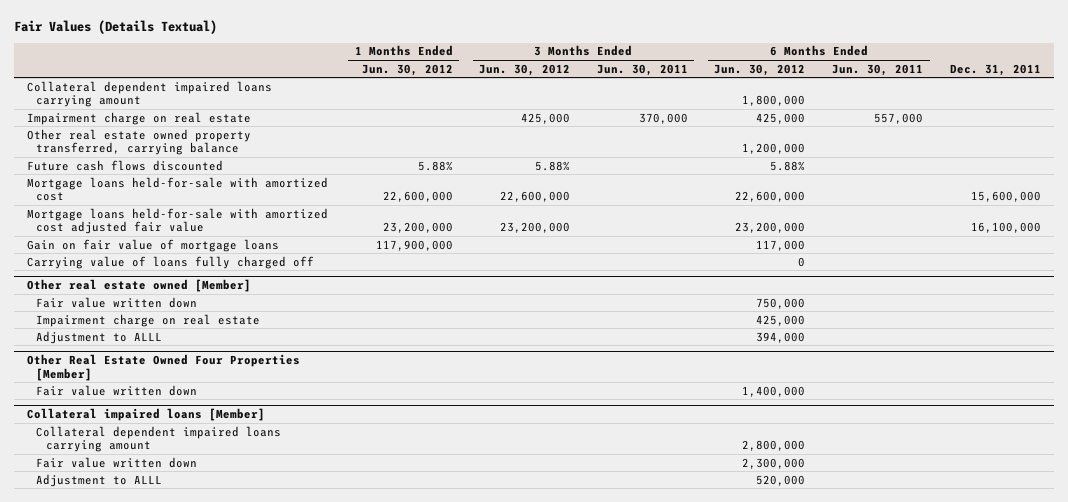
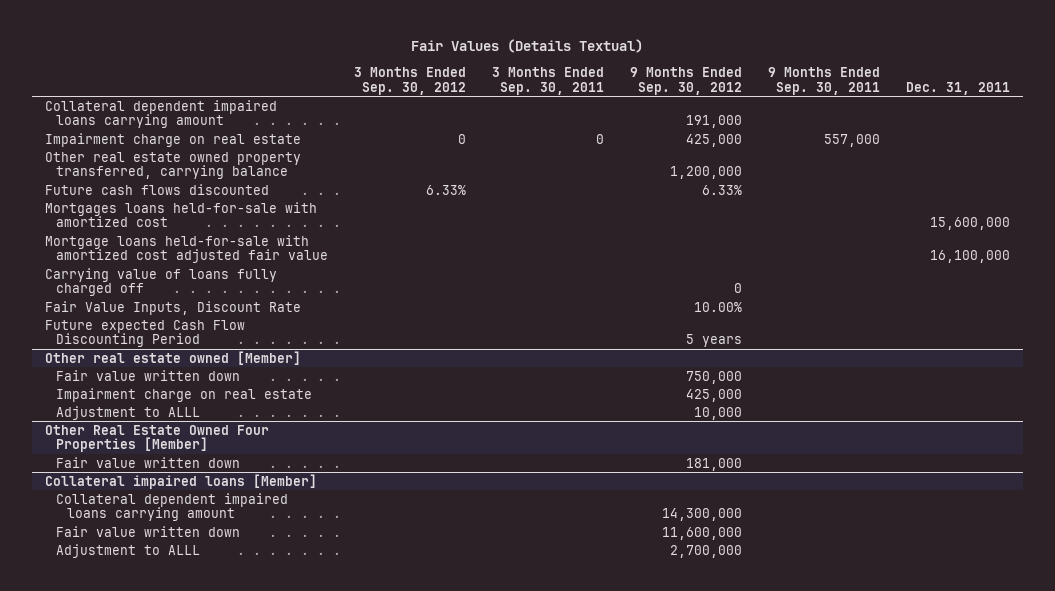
- | 1 Months Ended Jun. 30, 2012 | 3 Months Ended Jun. 30, 2012 | 3 Months Ended Jun. 30, 2011 | 6 Months Ended Jun. 30, 2012 | 6 Months Ended Jun. 30, 2011 | Dec. 31, 2011
+ | 3 Months Ended Sep. 30, 2012 | 3 Months Ended Sep. 30, 2011 | 9 Months Ended Sep. 30, 2012 | 9 Months Ended Sep. 30, 2011 | Dec. 31, 2011
- Mortgage loans held-for-sale with amortized cost | 22,600,000 | 22,600,000 | | 22,600,000 | | 15,600,000
+ Mortgages loans held-for-sale with amortized cost | | | | | 15,600,000
- Gain on fair value of mortgage loans | 117,900,000 | | | 117,000 | |
+ Fair Value Inputs, Discount Rate | | | 10.00% | |
+ Future expected Cash Flow Discounting Period | | | 5 years | |

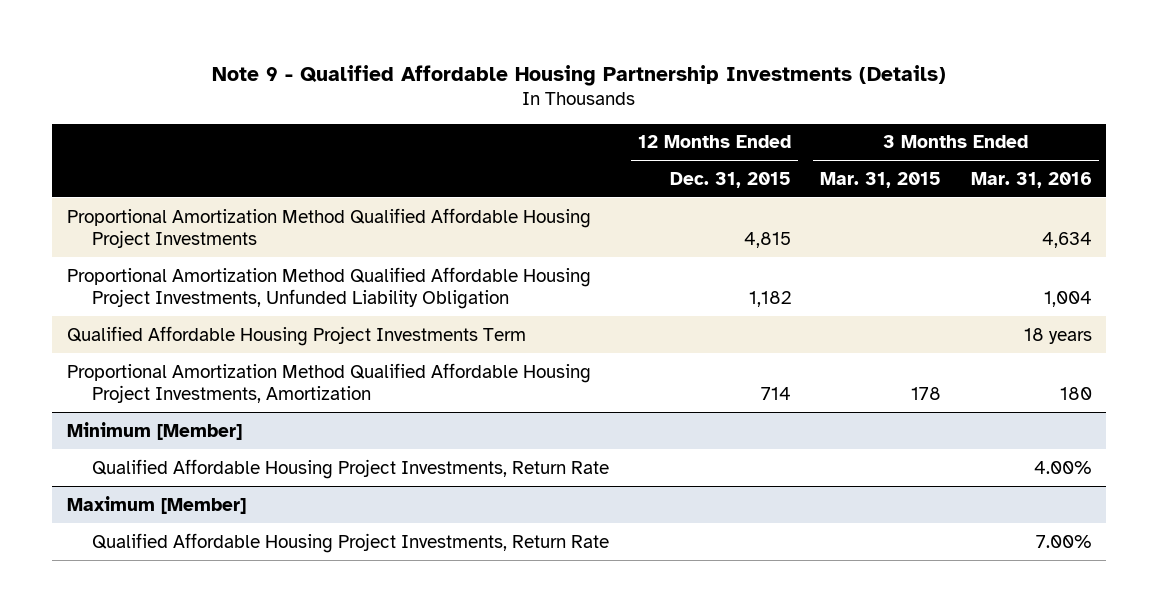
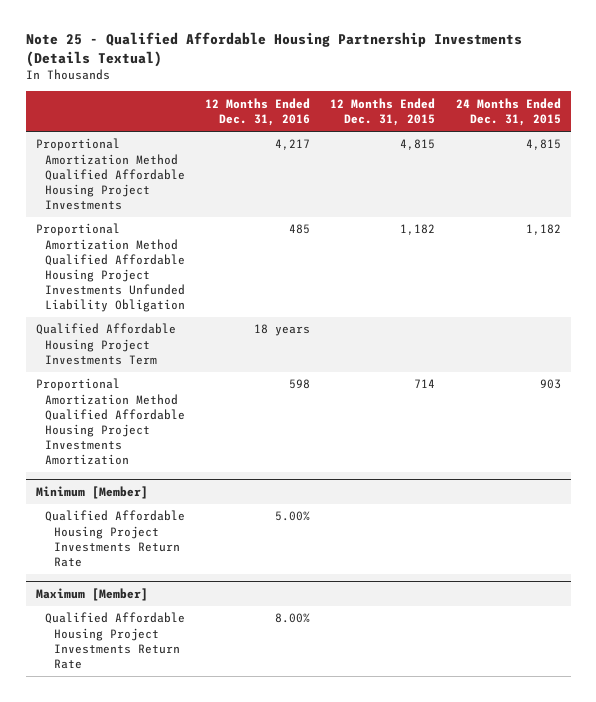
- Note 9 - Qualified Affordable Housing Partnership Investments (Details)
+ Note 25 - Qualified Affordable Housing Partnership Investments (Details Textual)
- | 12 Months Ended Dec. 31, 2015 | 3 Months Ended Mar. 31, 2015 | 3 Months Ended Mar. 31, 2016
+ | 12 Months Ended Dec. 31, 2016 | 12 Months Ended Dec. 31, 2015 | 24 Months Ended Dec. 31, 2015
- Proportional Amortization Method Qualified Affordable Housing Project Investments, Unfunded Liability Obligation | 1,182 | | 1,004
+ Proportional Amortization Method Qualified Affordable Housing Project Investments Unfunded Liability Obligation | 485 | 1,182 | 1,182
- Proportional Amortization Method Qualified Affordable Housing Project Investments, Amortization | 714 | 178 | 180
+ Proportional Amortization Method Qualified Affordable Housing Project Investments Amortization | 598 | 714 | 903
@ Minimum [Member]
- Qualified Affordable Housing Project Investments, Return Rate | | | 4.00%
+ Qualified Affordable Housing Project Investments Return Rate | 5.00% | |
@ Maximum [Member]
- Qualified Affordable Housing Project Investments, Return Rate | | | 7.00%
+ Qualified Affordable Housing Project Investments Return Rate | 8.00% | |

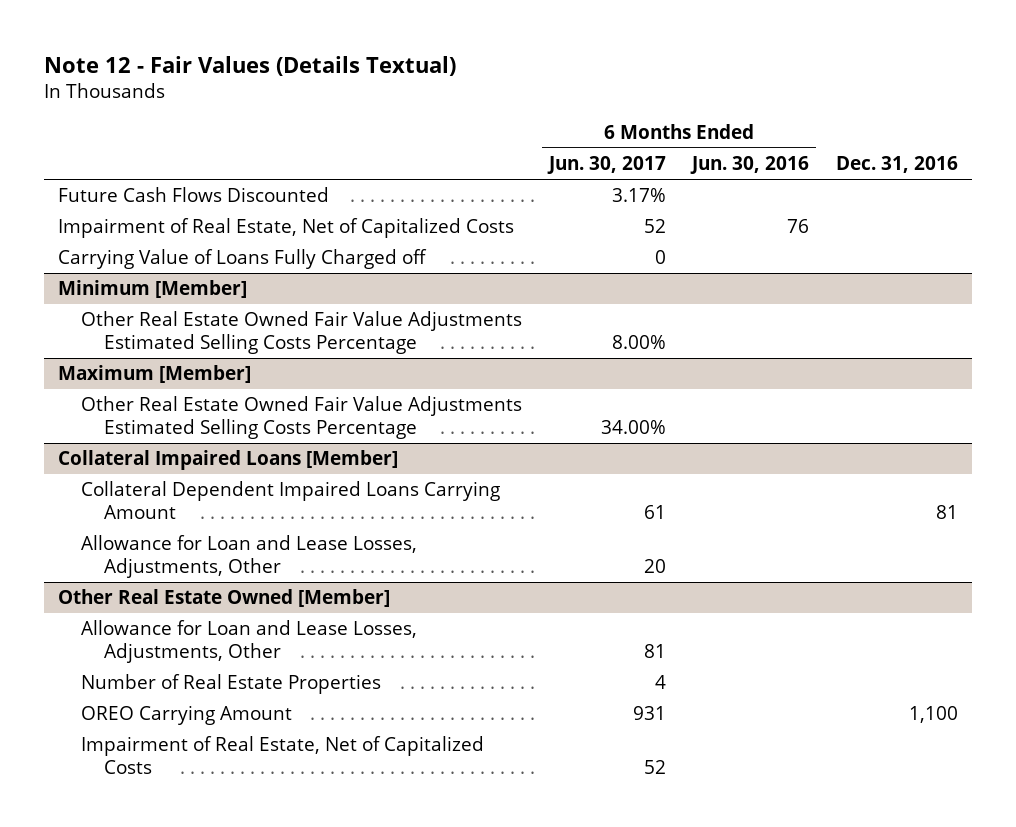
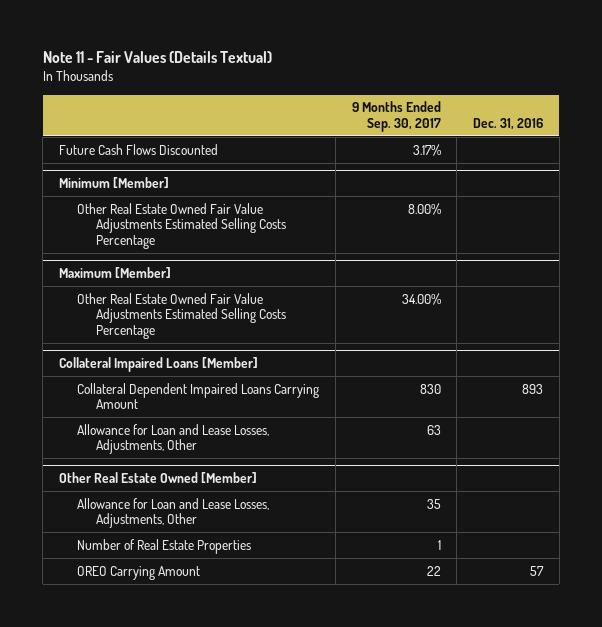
- Note 12 - Fair Values (Details Textual)
+ Note 11 - Fair Values (Details Textual)
- | 6 Months Ended Jun. 30, 2017 | 6 Months Ended Jun. 30, 2016 | Dec. 31, 2016
+ | 9 Months Ended Sep. 30, 2017 | Dec. 31, 2016
- Impairment of Real Estate, Net of Capitalized Costs | 52 | 76 |
- Carrying Value of Loans Fully Charged off | 0 | |
@ Collateral Impaired Loans [Member]
- Collateral Dependent Impaired Loans Carrying Amount | 61 | | 81
+ Collateral Dependent Impaired Loans Carrying Amount | 830 | 893
@ Other Real Estate Owned [Member]
- OREO Carrying Amount | 931 | | 1,100
- Impairment of Real Estate, Net of Capitalized Costs | 52 | |
+ OREO Carrying Amount | 22 | 57

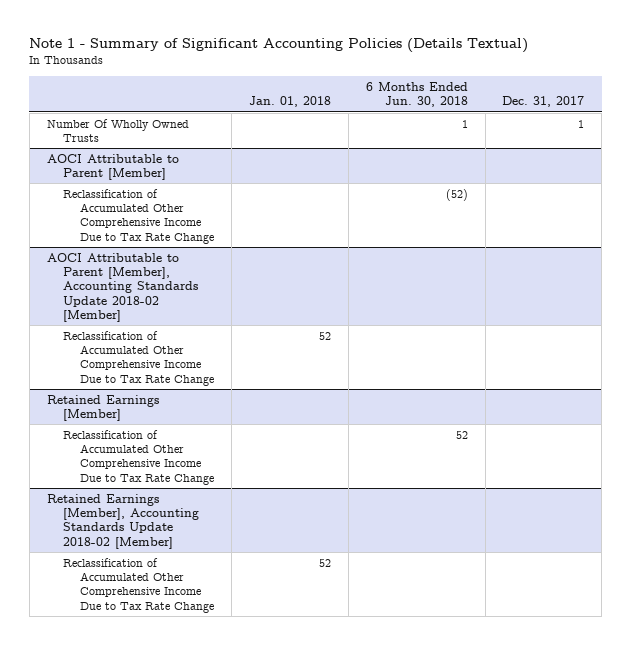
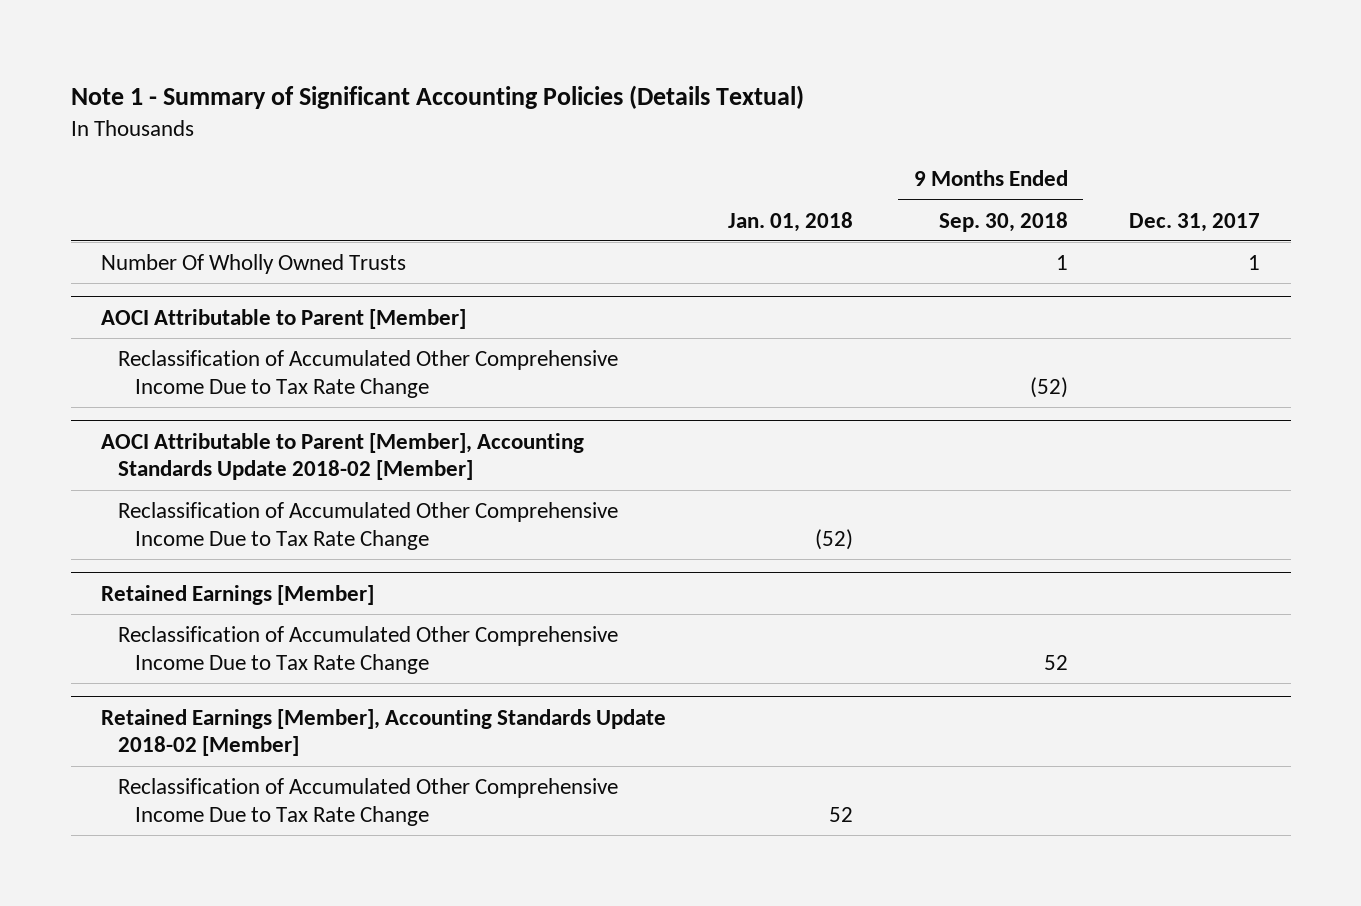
- | Jan. 01, 2018 | 6 Months Ended Jun. 30, 2018 | Dec. 31, 2017
+ | Jan. 01, 2018 | 9 Months Ended Sep. 30, 2018 | Dec. 31, 2017
@ AOCI Attributable to Parent [Member], Accounting Standards Update 2018-02 [Member]
- Reclassification of Accumulated Other Comprehensive Income Due to Tax Rate Change | 52 | |
+ Reclassification of Accumulated Other Comprehensive Income Due to Tax Rate Change | (52) | |

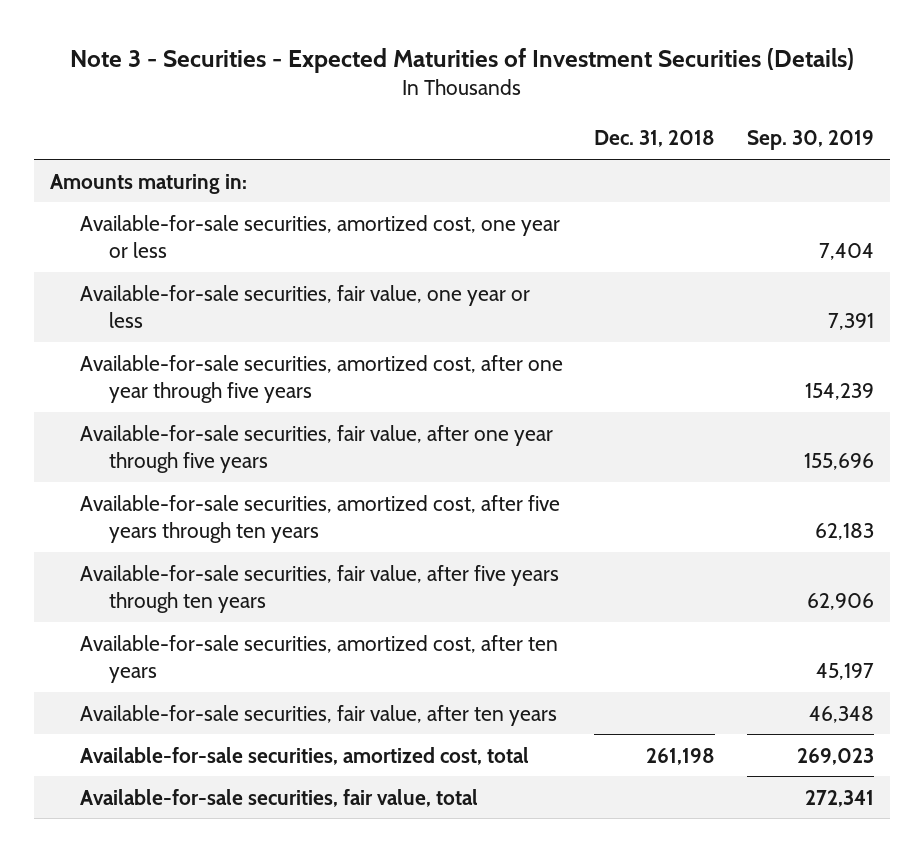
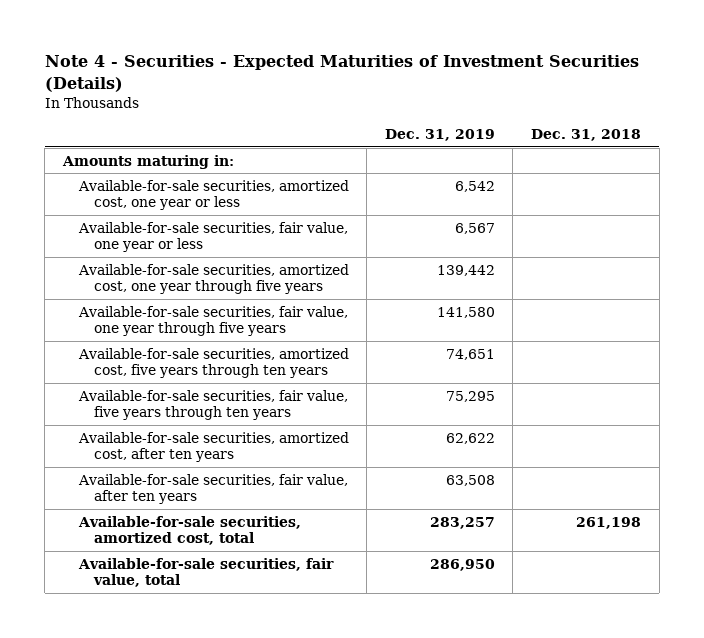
- Note 3 - Securities - Expected Maturities of Investment Securities (Details)
+ Note 4 - Securities - Expected Maturities of Investment Securities (Details)
- | Dec. 31, 2018 | Sep. 30, 2019
+ | Dec. 31, 2019 | Dec. 31, 2018
- Available-for-sale securities, amortized cost, after one year through five years | | 154,239
- Available-for-sale securities, fair value, after one year through five years | | 155,696
- Available-for-sale securities, amortized cost, after five years through ten years | | 62,183
- Available-for-sale securities, fair value, after five years through ten years | | 62,906
+ Available-for-sale securities, amortized cost, one year through five years | 139,442 |
+ Available-for-sale securities, fair value, one year through five years | 141,580 |
+ Available-for-sale securities, amortized cost, five years through ten years | 74,651 |
+ Available-for-sale securities, fair value, five years through ten years | 75,295 |

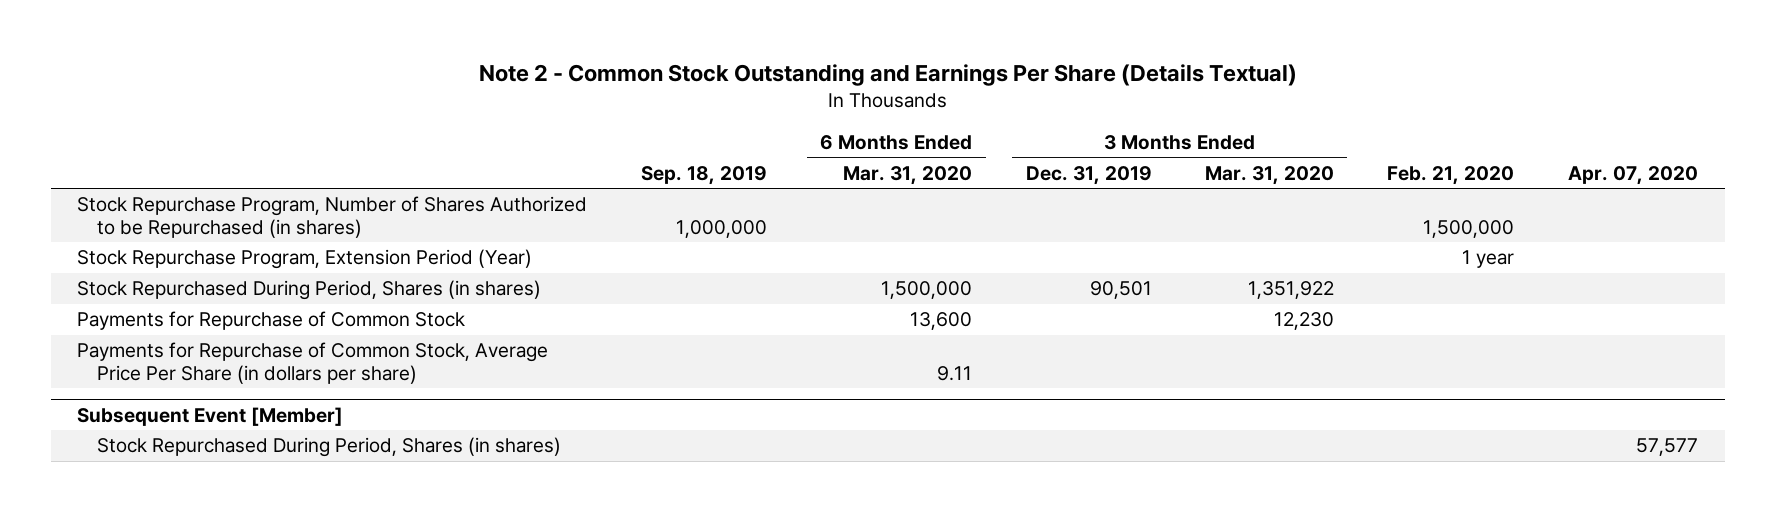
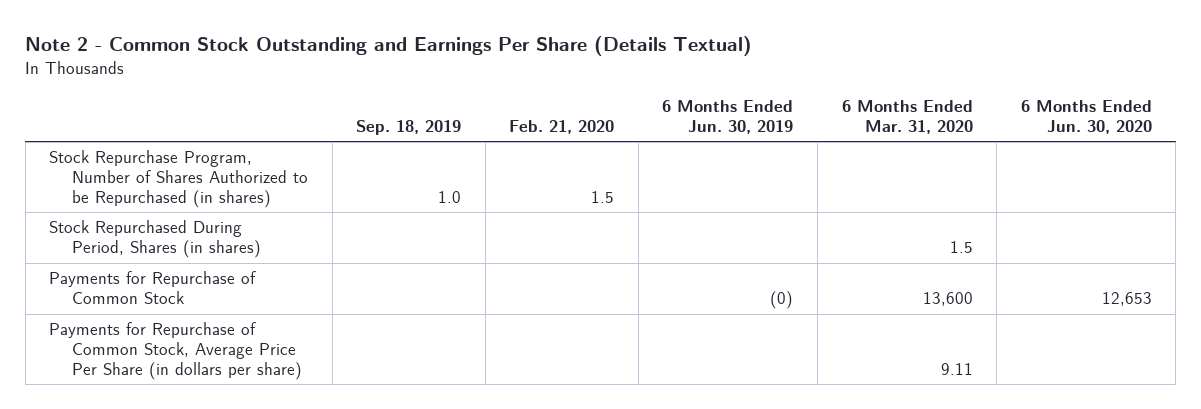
- | Sep. 18, 2019 | 6 Months Ended Mar. 31, 2020 | 3 Months Ended Dec. 31, 2019 | 3 Months Ended Mar. 31, 2020 | Feb. 21, 2020 | Apr. 07, 2020
+ | Sep. 18, 2019 | Feb. 21, 2020 | 6 Months Ended Jun. 30, 2019 | 6 Months Ended Mar. 31, 2020 | 6 Months Ended Jun. 30, 2020
- Stock Repurchase Program, Number of Shares Authorized to be Repurchased (in shares) | 1,000,000 | | | | 1,500,000 |
- Stock Repurchase Program, Extension Period (Year) | | | | | 1 year |
- Stock Repurchased During Period, Shares (in shares) | | 1,500,000 | 90,501 | 1,351,922 | |
+ Stock Repurchase Program, Number of Shares Authorized to be Repurchased (in shares) | 1.0 | 1.5 | | |
+ Stock Repurchased During Period, Shares (in shares) | | | | 1.5 |
- Subsequent Event [Member]
- Stock Repurchased During Period, Shares (in shares) | | | | | | 57,577

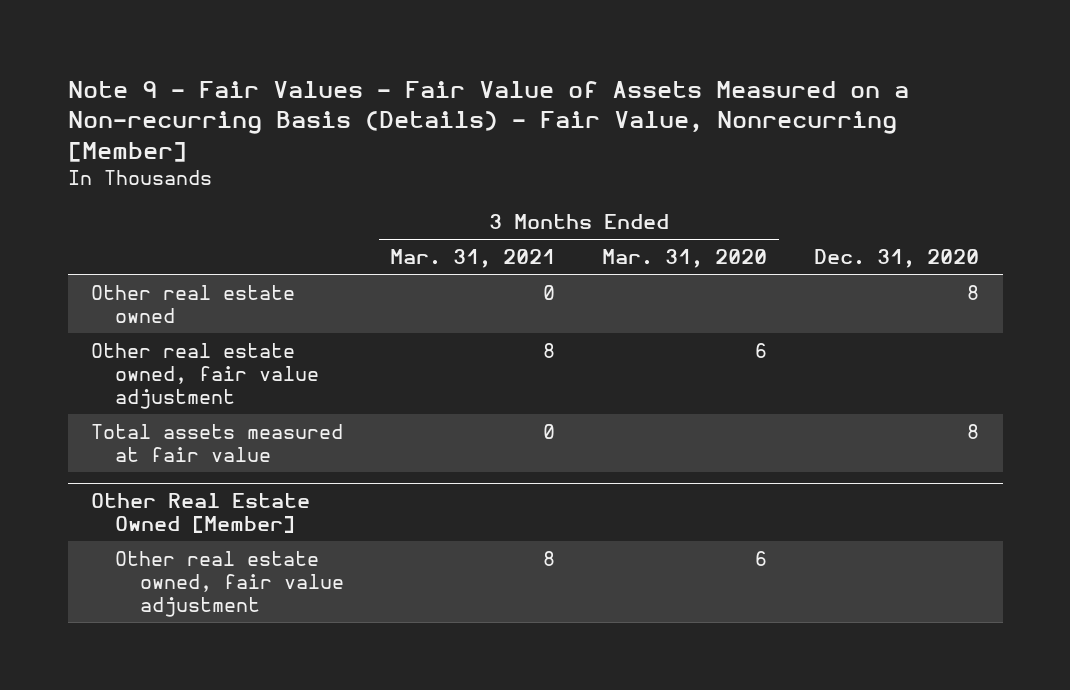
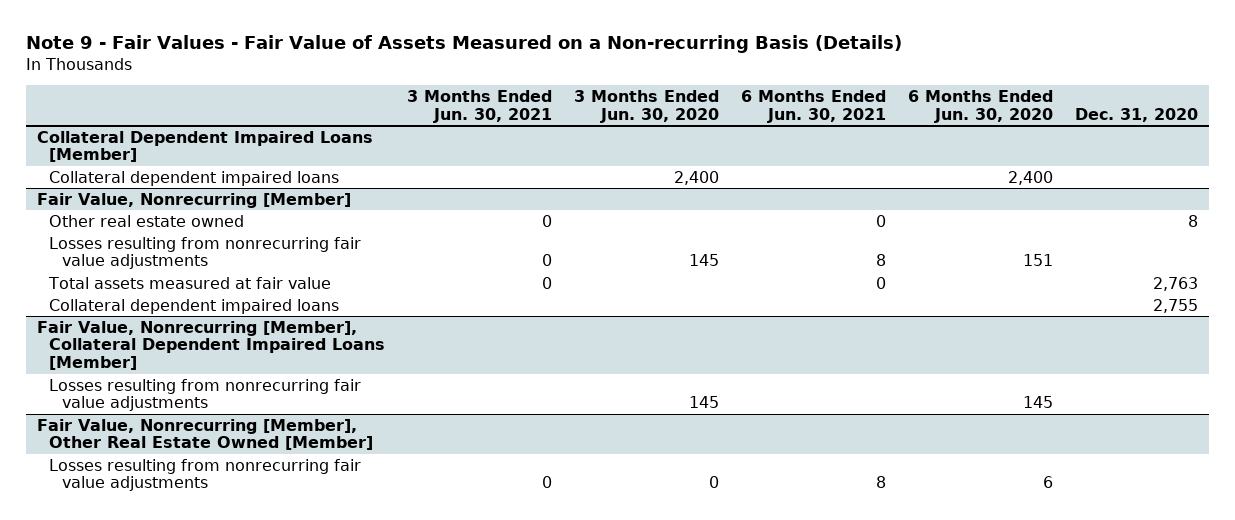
- Note 9 - Fair Values - Fair Value of Assets Measured on a Non-recurring Basis (Details) - Fair Value, Nonrecurring [Member]
+ Note 9 - Fair Values - Fair Value of Assets Measured on a Non-recurring Basis (Details)
- | 3 Months Ended Mar. 31, 2021 | 3 Months Ended Mar. 31, 2020 | Dec. 31, 2020
+ | 3 Months Ended Jun. 30, 2021 | 3 Months Ended Jun. 30, 2020 | 6 Months Ended Jun. 30, 2021 | 6 Months Ended Jun. 30, 2020 | Dec. 31, 2020
- Other real estate owned | 0 | | 8
- Other real estate owned, fair value adjustment | 8 | 6 |
- Total assets measured at fair value | 0 | | 8
- Other Real Estate Owned [Member]
- Other real estate owned, fair value adjustment | 8 | 6 |
+ Collateral Dependent Impaired Loans [Member]
+ Collateral dependent impaired loans | | 2,400 | | 2,400 |
+ Fair Value, Nonrecurring [Member]
+ Other real estate owned | 0 | | 0 | | 8
+ Losses resulting from nonrecurring fair value adjustments | 0 | 145 | 8 | 151 |
+ Total assets measured at fair value | 0 | | 0 | | 2,763
+ Collateral dependent impaired loans | | | | | 2,755
+ Fair Value, Nonrecurring [Member], Collateral Dependent Impaired Loans [Member]
+ Losses resulting from nonrecurring fair value adjustments | | 145 | | 145 |
+ Fair Value, Nonrecurring [Member], Other Real Estate Owned [Member]
+ Losses resulting from nonrecurring fair value adjustments | 0 | 0 | 8 | 6 |

